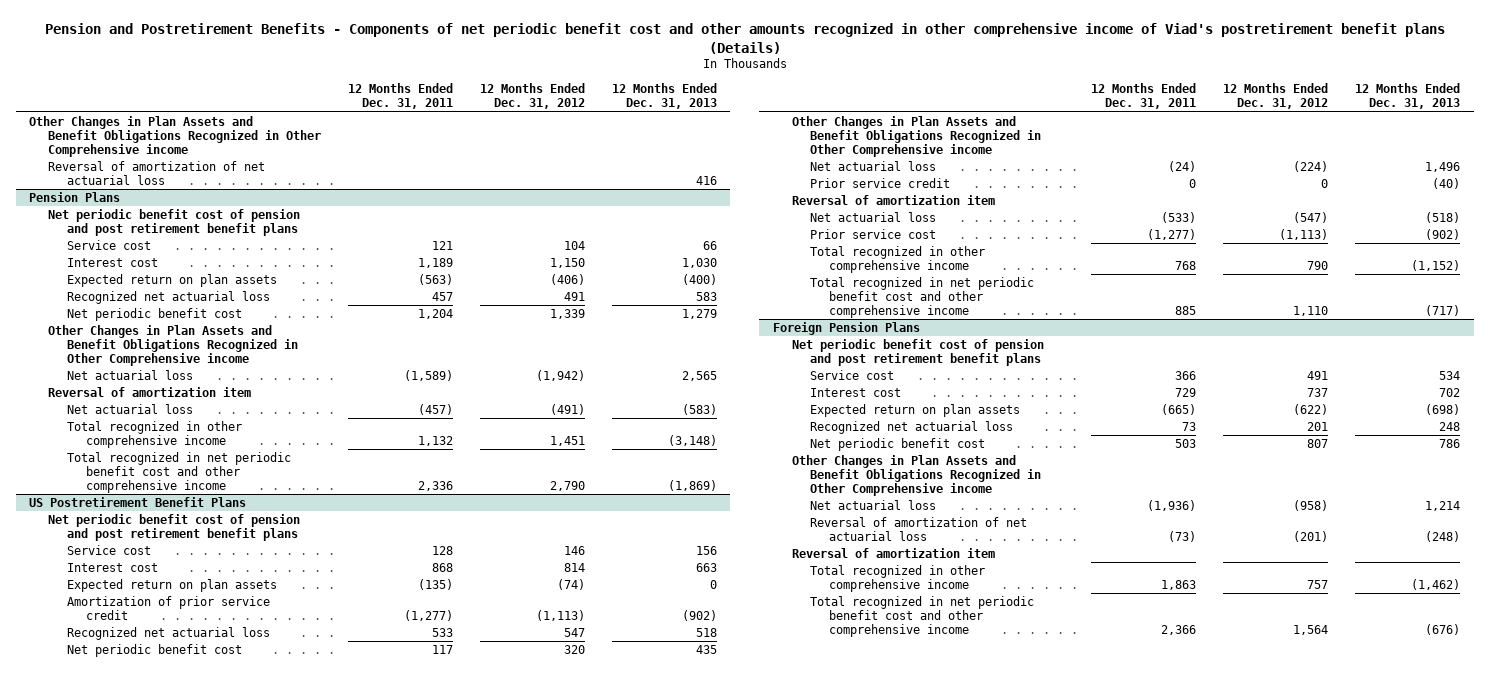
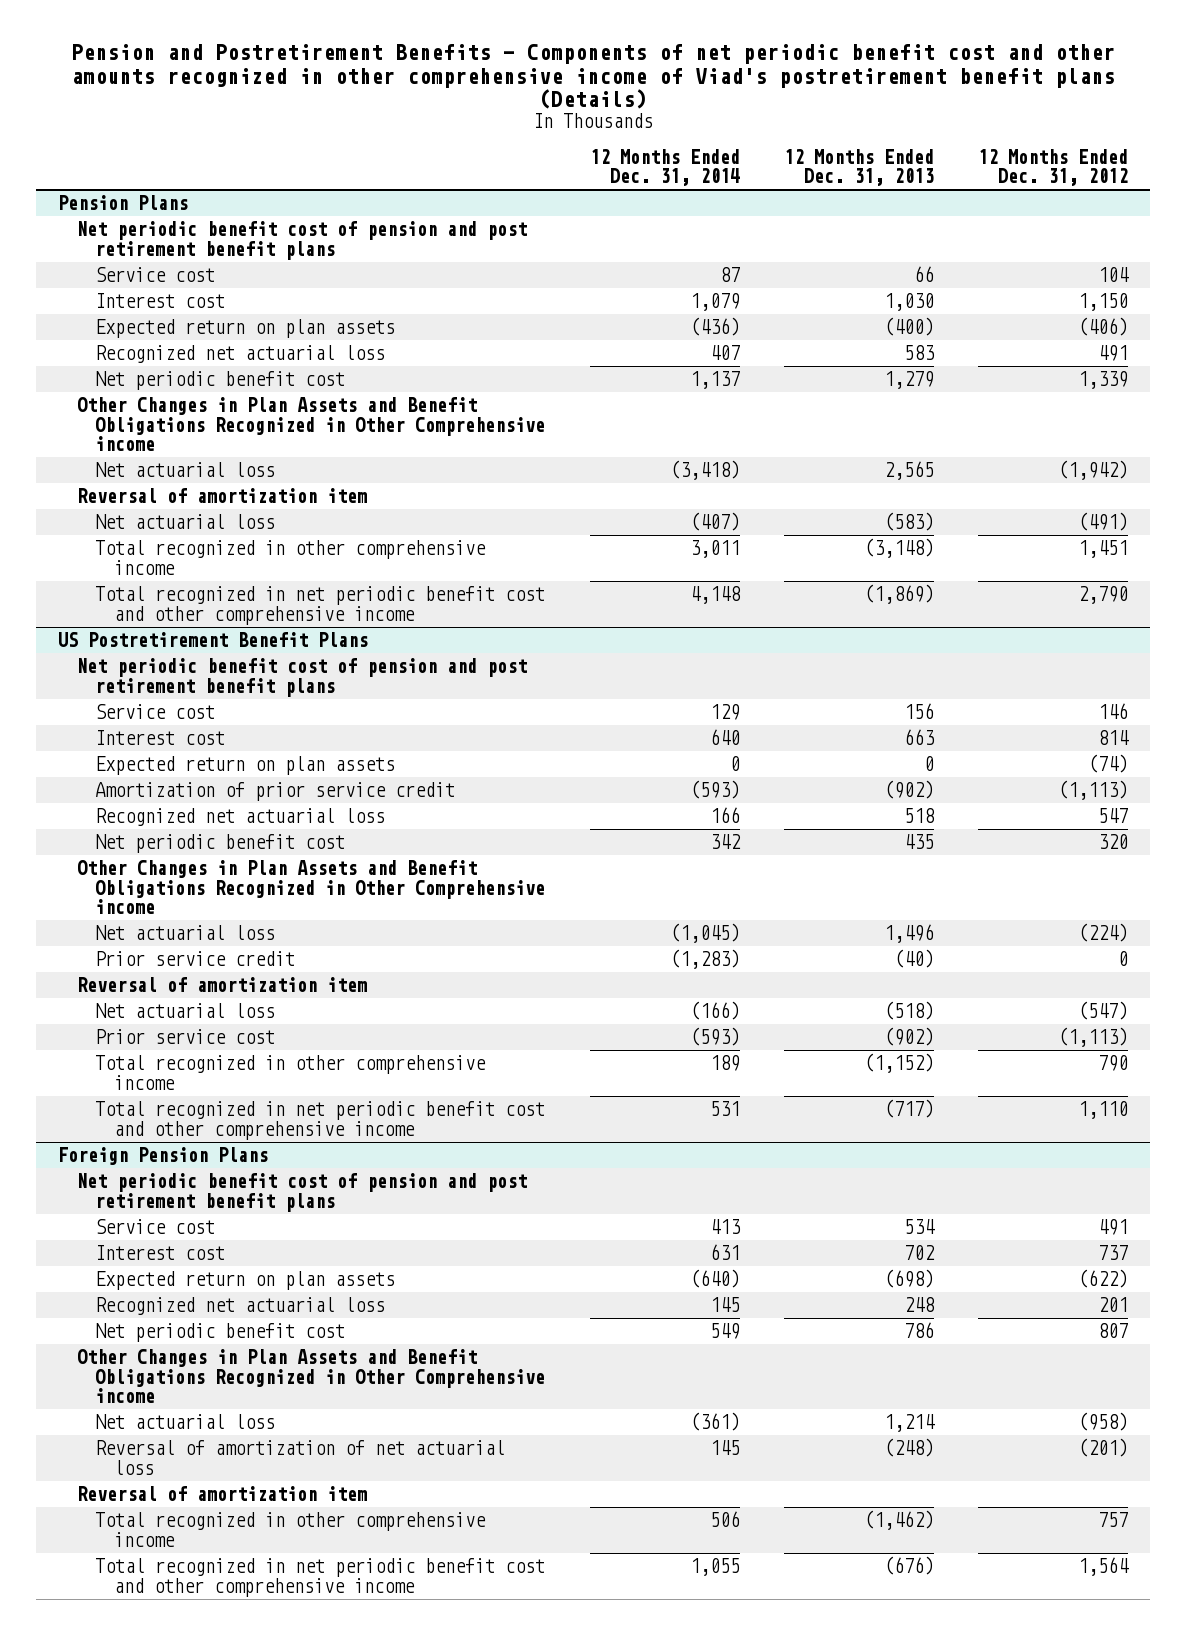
- | 12 Months Ended Dec. 31, 2011 | 12 Months Ended Dec. 31, 2012 | 12 Months Ended Dec. 31, 2013
+ | 12 Months Ended Dec. 31, 2014 | 12 Months Ended Dec. 31, 2013 | 12 Months Ended Dec. 31, 2012
- Other Changes in Plan Assets and Benefit Obligations Recognized in Other Comprehensive income
- Reversal of amortization of net actuarial loss | | | 416

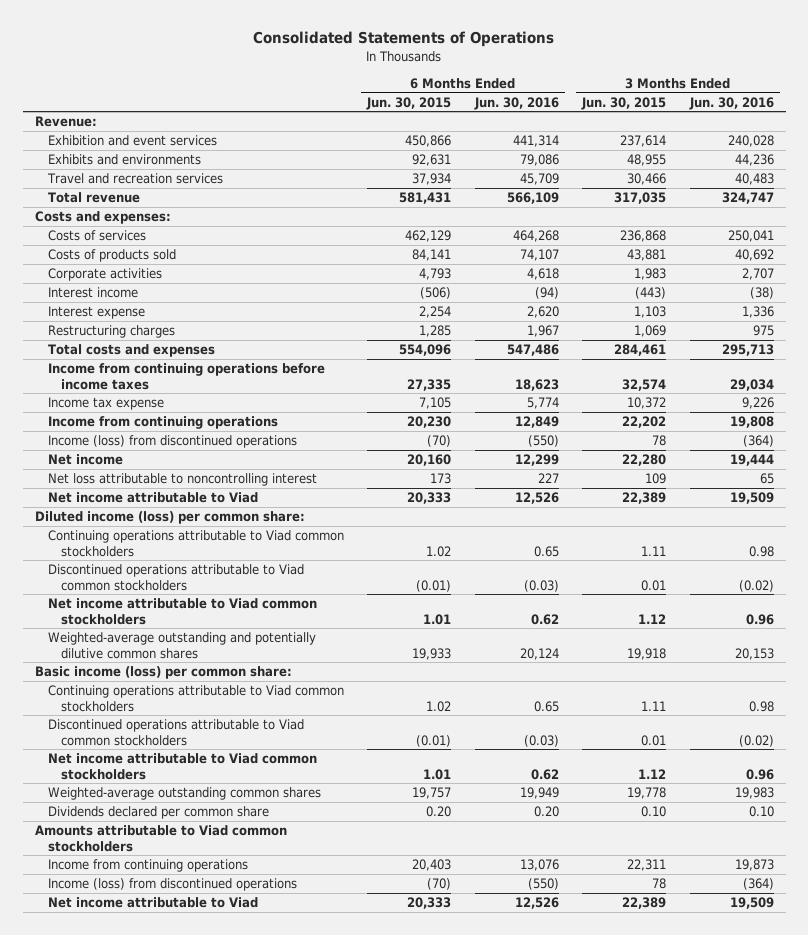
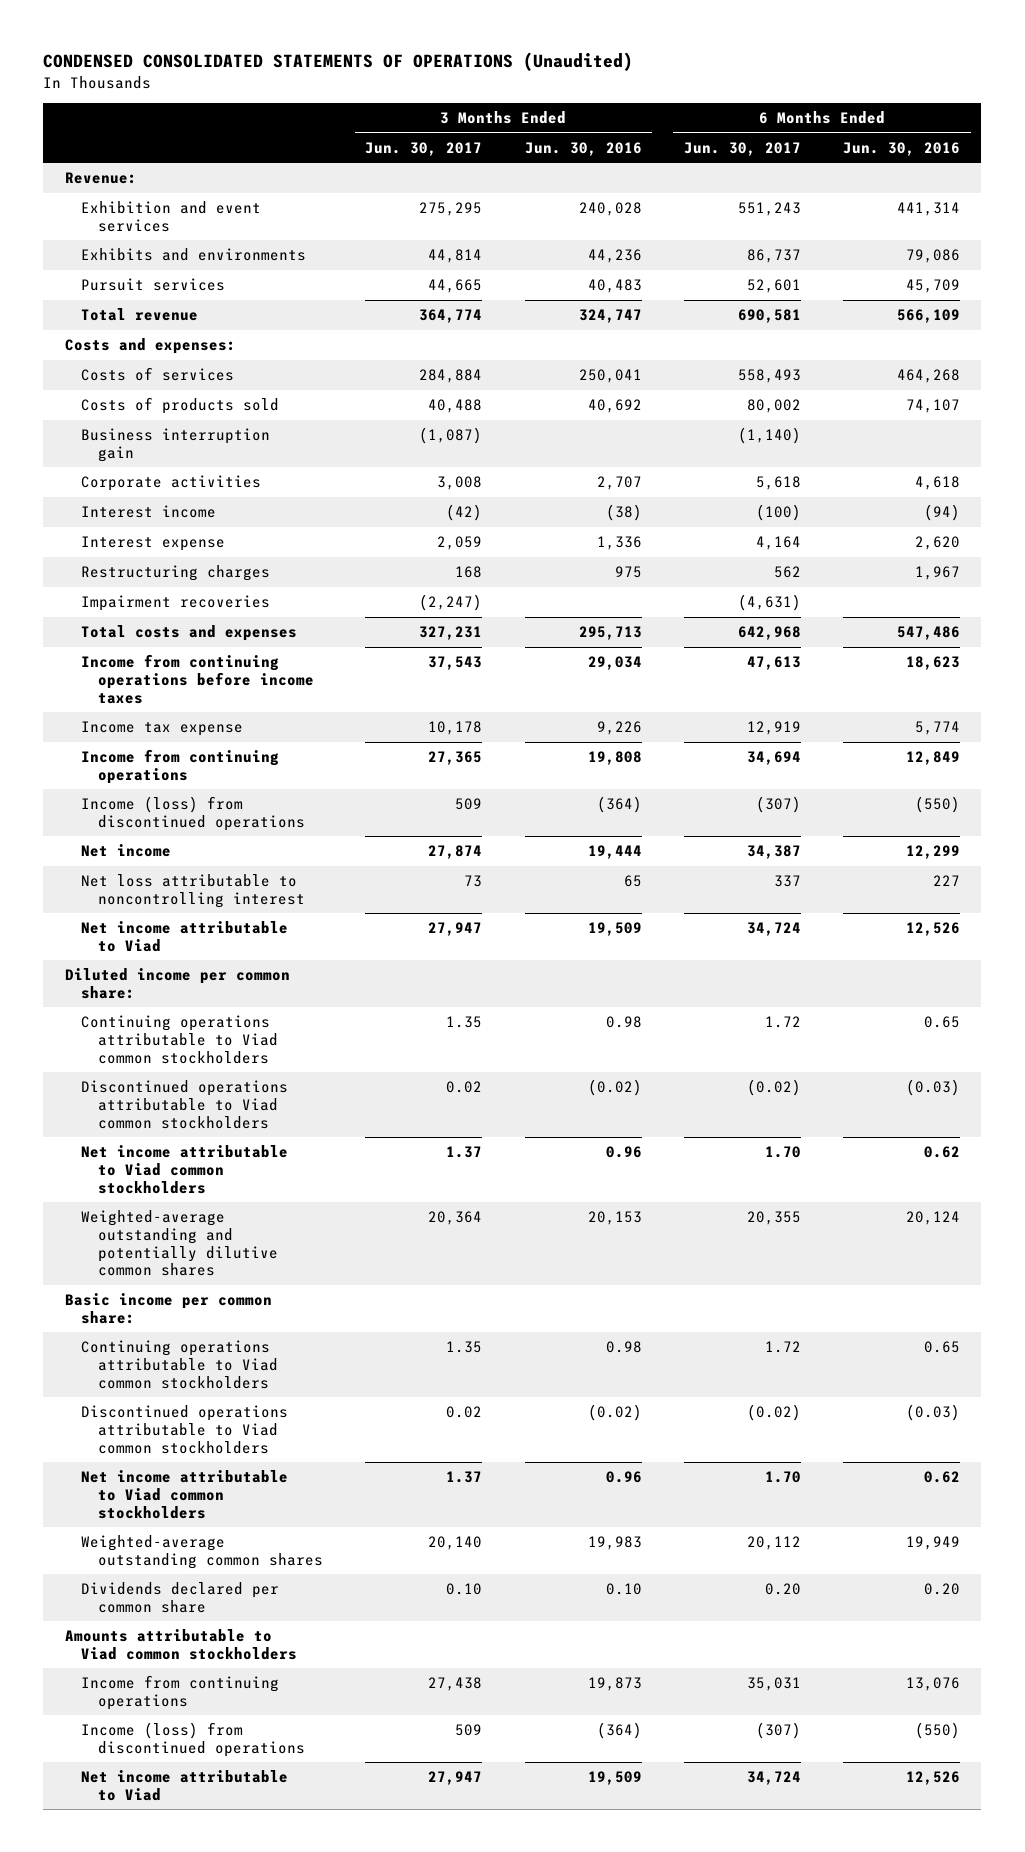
- Consolidated Statements of Operations
+ CONDENSED CONSOLIDATED STATEMENTS OF OPERATIONS (Unaudited)
- | 6 Months Ended Jun. 30, 2015 | 6 Months Ended Jun. 30, 2016 | 3 Months Ended Jun. 30, 2015 | 3 Months Ended Jun. 30, 2016
+ | 3 Months Ended Jun. 30, 2017 | 3 Months Ended Jun. 30, 2016 | 6 Months Ended Jun. 30, 2017 | 6 Months Ended Jun. 30, 2016
- Travel and recreation services | 37,934 | 45,709 | 30,466 | 40,483
+ Pursuit services | 44,665 | 40,483 | 52,601 | 45,709
+ Business interruption gain | (1,087) | | (1,140) |
+ Impairment recoveries | (2,247) | | (4,631) |
- Diluted income (loss) per common share:
+ Diluted income per common share:
- Basic income (loss) per common share:
+ Basic income per common share:

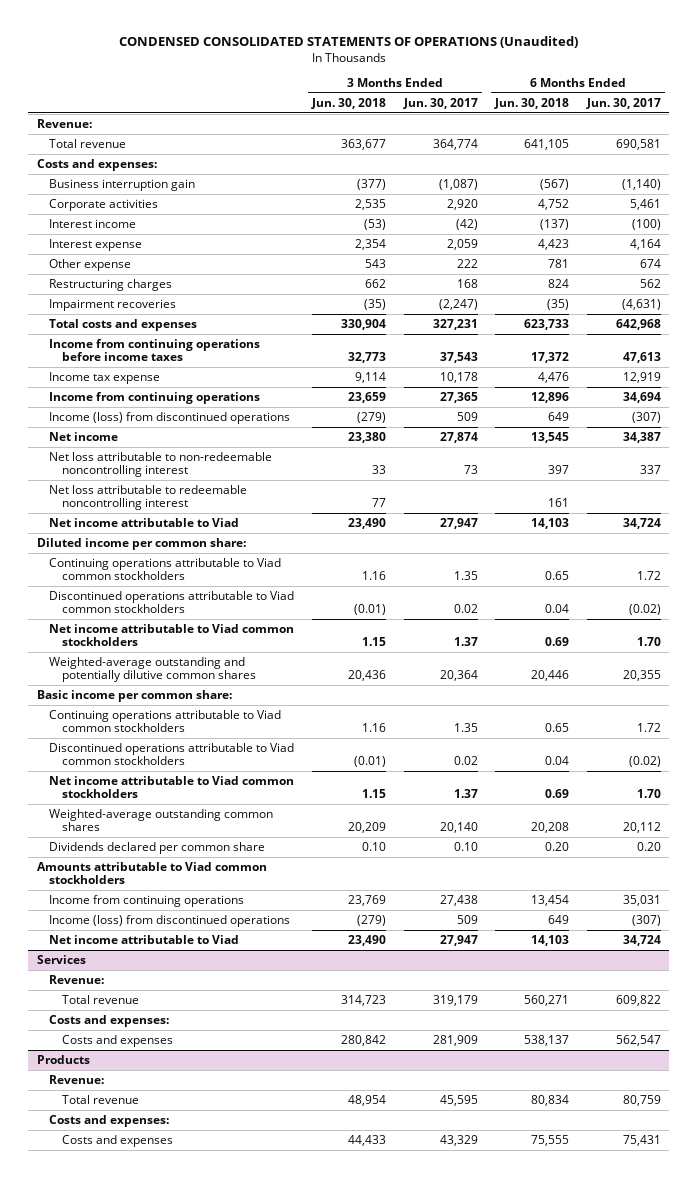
- | 3 Months Ended Jun. 30, 2017 | 3 Months Ended Jun. 30, 2016 | 6 Months Ended Jun. 30, 2017 | 6 Months Ended Jun. 30, 2016
+ | 3 Months Ended Jun. 30, 2018 | 3 Months Ended Jun. 30, 2017 | 6 Months Ended Jun. 30, 2018 | 6 Months Ended Jun. 30, 2017
- Exhibition and event services | 275,295 | 240,028 | 551,243 | 441,314
- Exhibits and environments | 44,814 | 44,236 | 86,737 | 79,086
- Pursuit services | 44,665 | 40,483 | 52,601 | 45,709
- Costs of services | 284,884 | 250,041 | 558,493 | 464,268
- Costs of products sold | 40,488 | 40,692 | 80,002 | 74,107
- Corporate activities | 3,008 | 2,707 | 5,618 | 4,618
+ Corporate activities | 2,535 | 2,920 | 4,752 | 5,461
+ Other expense | 543 | 222 | 781 | 674
- Net loss attributable to noncontrolling interest | 73 | 65 | 337 | 227
+ Net loss attributable to non-redeemable noncontrolling interest | 33 | 73 | 397 | 337
+ Net loss attributable to redeemable noncontrolling interest | 77 | | 161 |
+ Services
+ Revenue:
+ Total revenue | 314,723 | 319,179 | 560,271 | 609,822
+ Costs and expenses:
+ Costs and expenses | 280,842 | 281,909 | 538,137 | 562,547
+ Products
+ Revenue:
+ Total revenue | 48,954 | 45,595 | 80,834 | 80,759
+ Costs and expenses:
+ Costs and expenses | 44,433 | 43,329 | 75,555 | 75,431

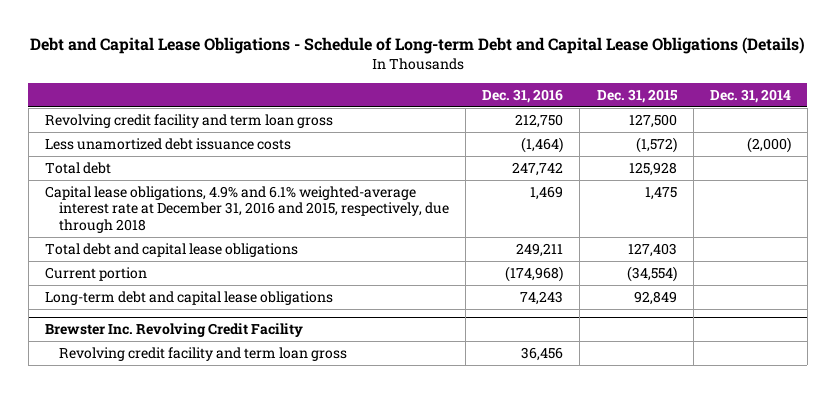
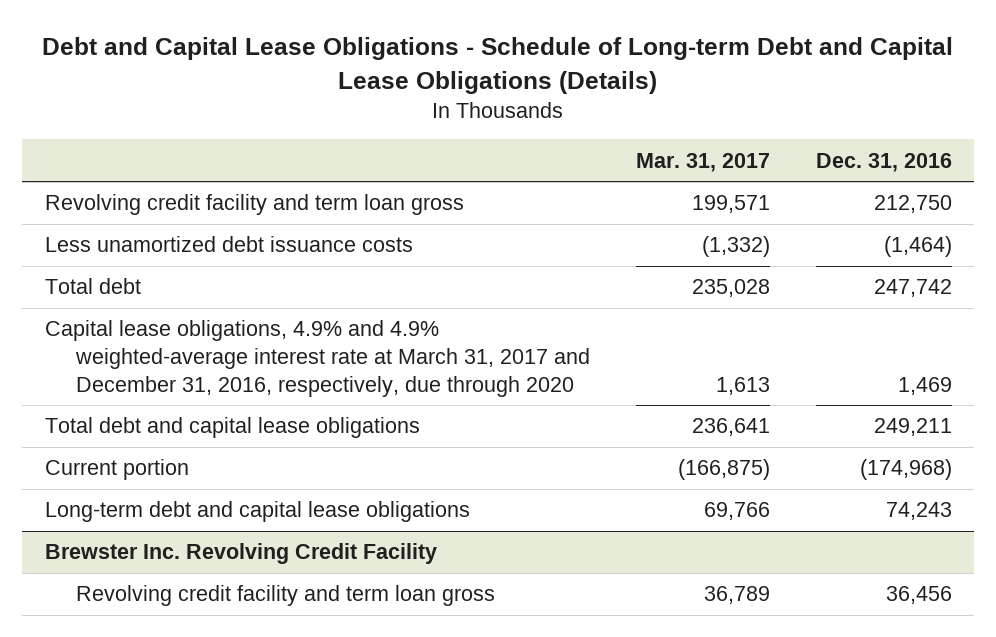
- | Dec. 31, 2016 | Dec. 31, 2015 | Dec. 31, 2014
+ | Mar. 31, 2017 | Dec. 31, 2016
- Capital lease obligations, 4.9% and 6.1% weighted-average interest rate at December 31, 2016 and 2015, respectively, due through 2018 | 1,469 | 1,475 |
+ Capital lease obligations, 4.9% and 4.9% weighted-average interest rate at March 31, 2017 and December 31, 2016, respectively, due through 2020 | 1,613 | 1,469

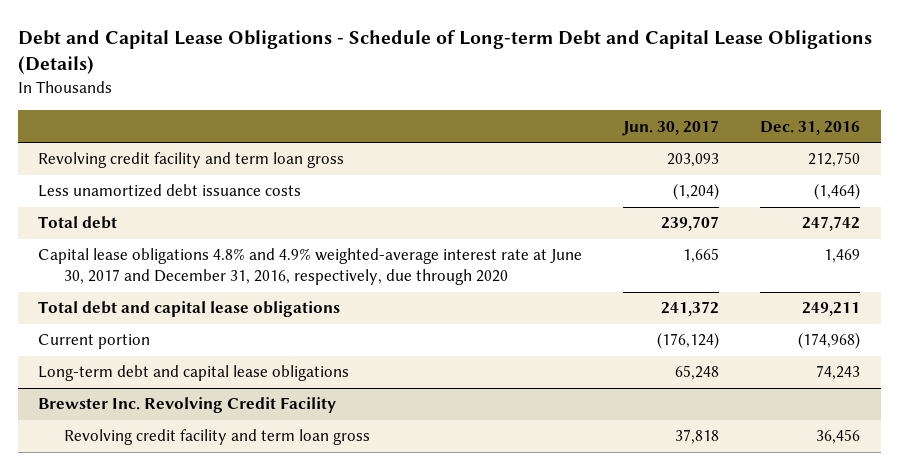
- | Mar. 31, 2017 | Dec. 31, 2016
+ | Jun. 30, 2017 | Dec. 31, 2016
- Capital lease obligations, 4.9% and 4.9% weighted-average interest rate at March 31, 2017 and December 31, 2016, respectively, due through 2020 | 1,613 | 1,469
+ Capital lease obligations 4.8% and 4.9% weighted-average interest rate at June 30, 2017 and December 31, 2016, respectively, due through 2020 | 1,665 | 1,469

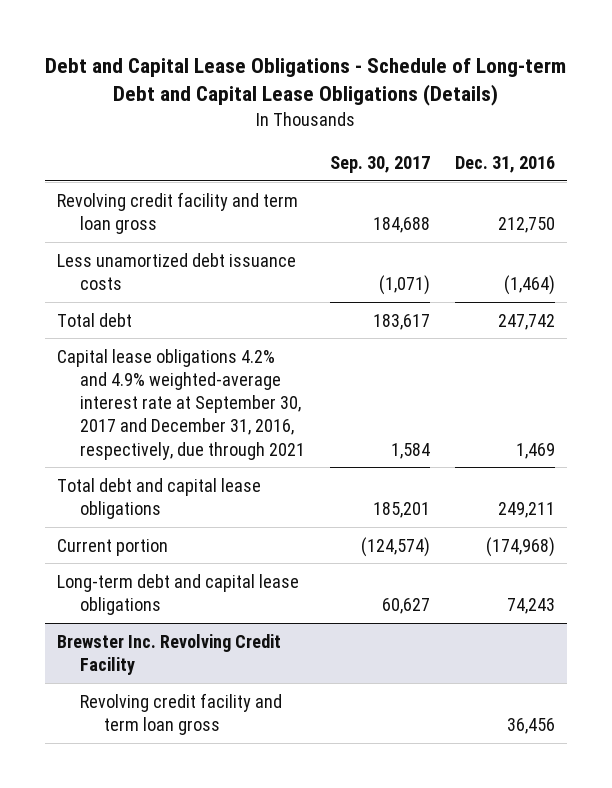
- | Jun. 30, 2017 | Dec. 31, 2016
+ | Sep. 30, 2017 | Dec. 31, 2016
- Capital lease obligations 4.8% and 4.9% weighted-average interest rate at June 30, 2017 and December 31, 2016, respectively, due through 2020 | 1,665 | 1,469
+ Capital lease obligations 4.2% and 4.9% weighted-average interest rate at September 30, 2017 and December 31, 2016, respectively, due through 2021 | 1,584 | 1,469

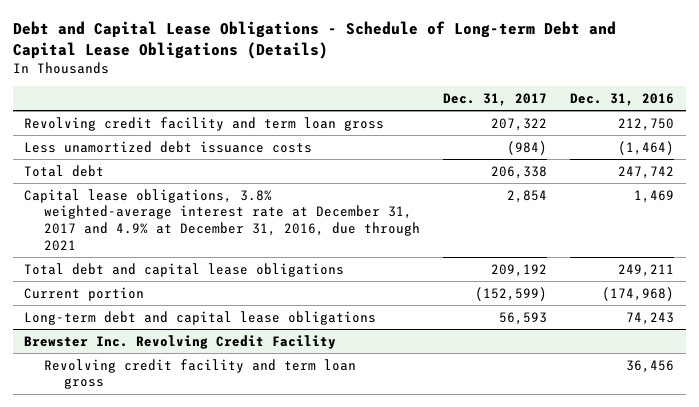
- | Sep. 30, 2017 | Dec. 31, 2016
+ | Dec. 31, 2017 | Dec. 31, 2016
- Capital lease obligations 4.2% and 4.9% weighted-average interest rate at September 30, 2017 and December 31, 2016, respectively, due through 2021 | 1,584 | 1,469
+ Capital lease obligations, 3.8% weighted-average interest rate at December 31, 2017 and 4.9% at December 31, 2016, due through 2021 | 2,854 | 1,469

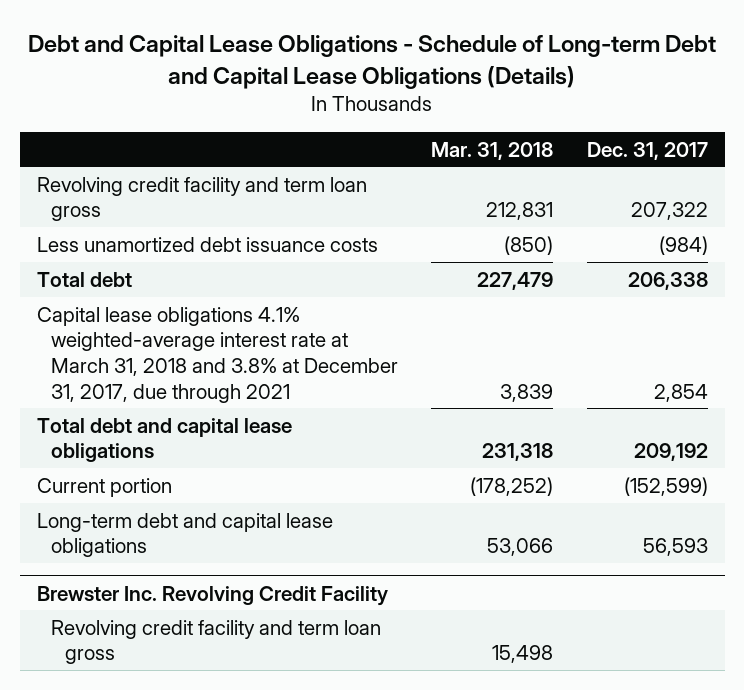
- | Dec. 31, 2017 | Dec. 31, 2016
+ | Mar. 31, 2018 | Dec. 31, 2017
- Capital lease obligations, 3.8% weighted-average interest rate at December 31, 2017 and 4.9% at December 31, 2016, due through 2021 | 2,854 | 1,469
+ Capital lease obligations 4.1% weighted-average interest rate at March 31, 2018 and 3.8% at December 31, 2017, due through 2021 | 3,839 | 2,854

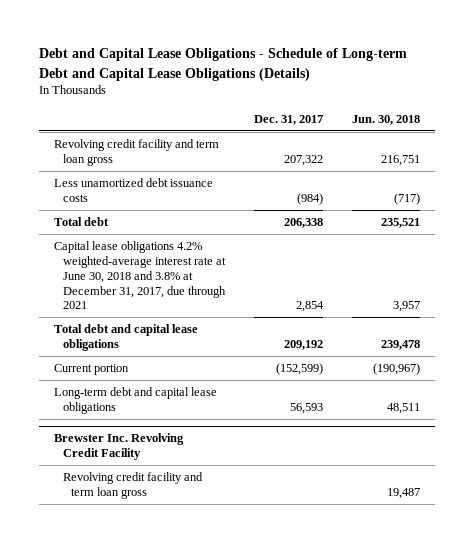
- | Mar. 31, 2018 | Dec. 31, 2017
+ | Dec. 31, 2017 | Jun. 30, 2018
- Capital lease obligations 4.1% weighted-average interest rate at March 31, 2018 and 3.8% at December 31, 2017, due through 2021 | 3,839 | 2,854
+ Capital lease obligations 4.2% weighted-average interest rate at June 30, 2018 and 3.8% at December 31, 2017, due through 2021 | 2,854 | 3,957

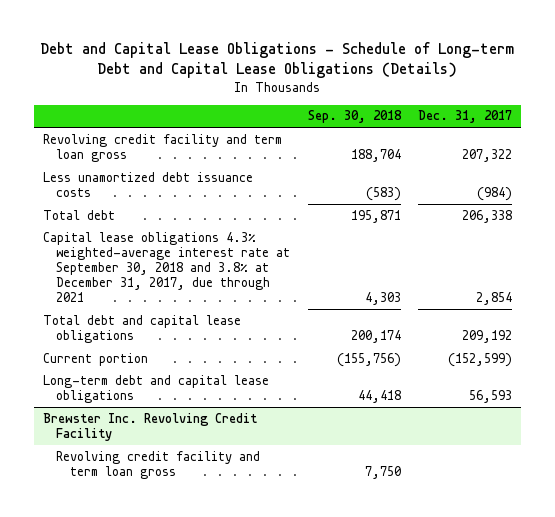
- | Dec. 31, 2017 | Jun. 30, 2018
+ | Sep. 30, 2018 | Dec. 31, 2017
- Capital lease obligations 4.2% weighted-average interest rate at June 30, 2018 and 3.8% at December 31, 2017, due through 2021 | 2,854 | 3,957
+ Capital lease obligations 4.3% weighted-average interest rate at September 30, 2018 and 3.8% at December 31, 2017, due through 2021 | 4,303 | 2,854

